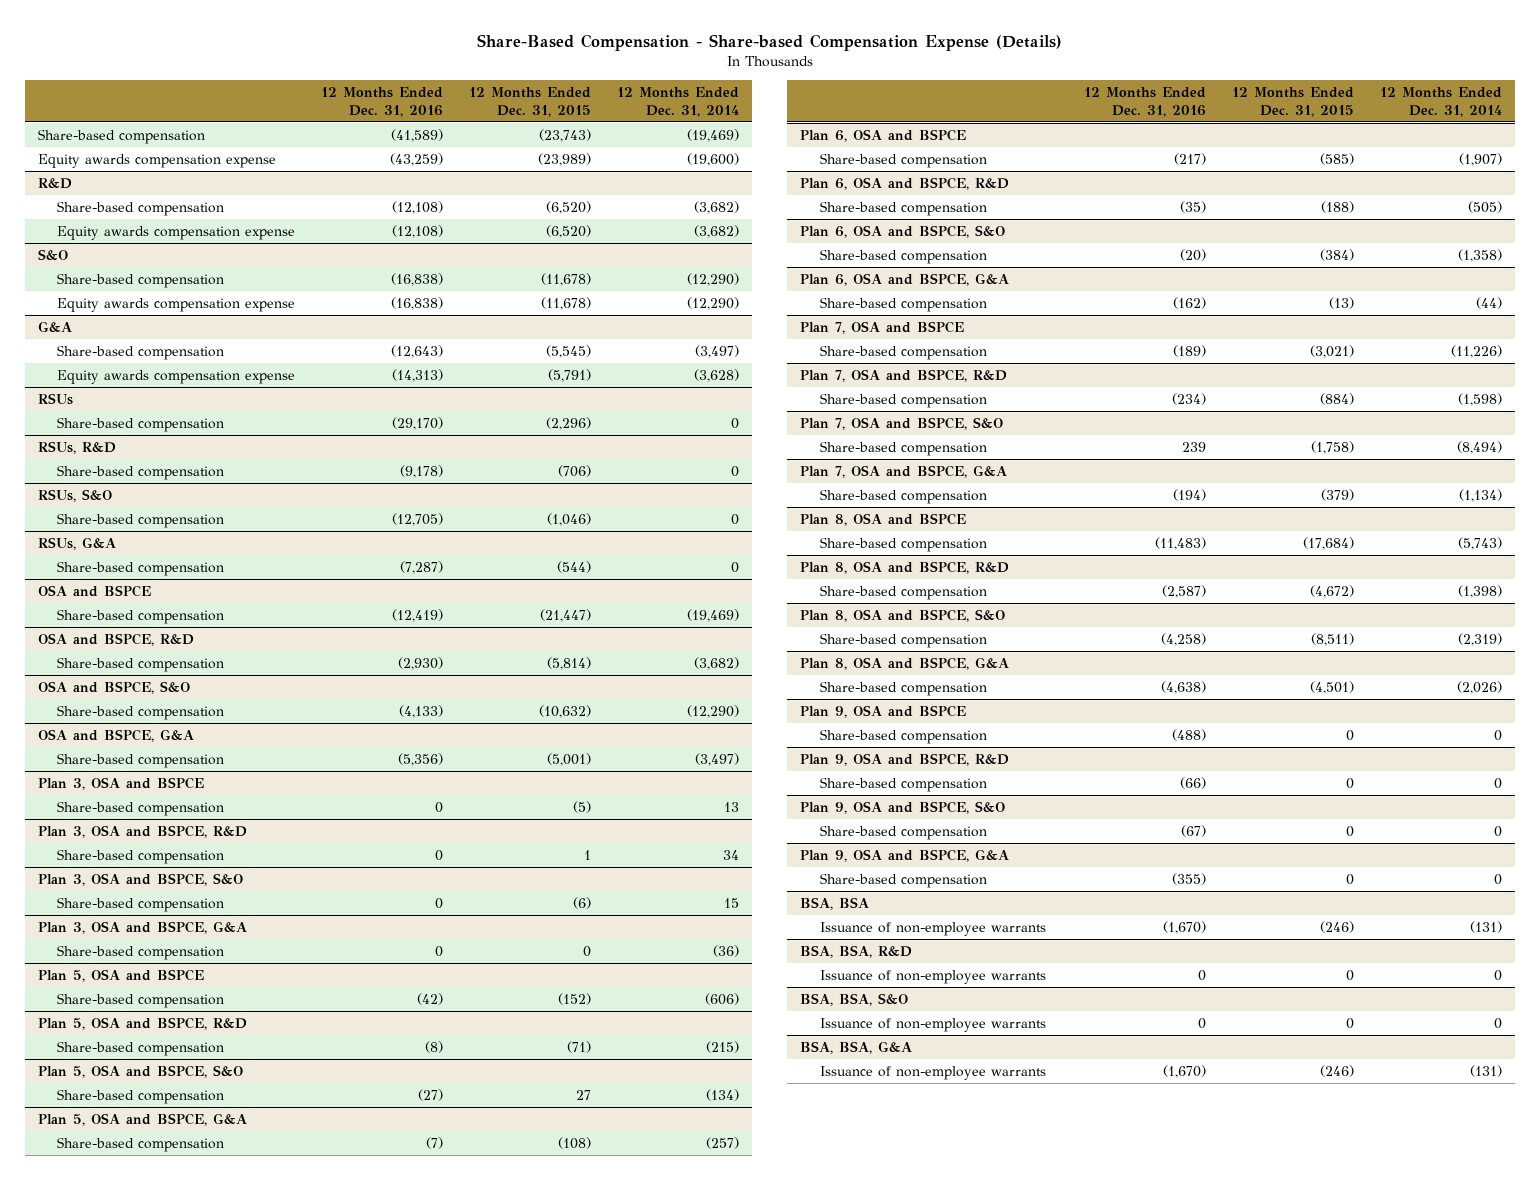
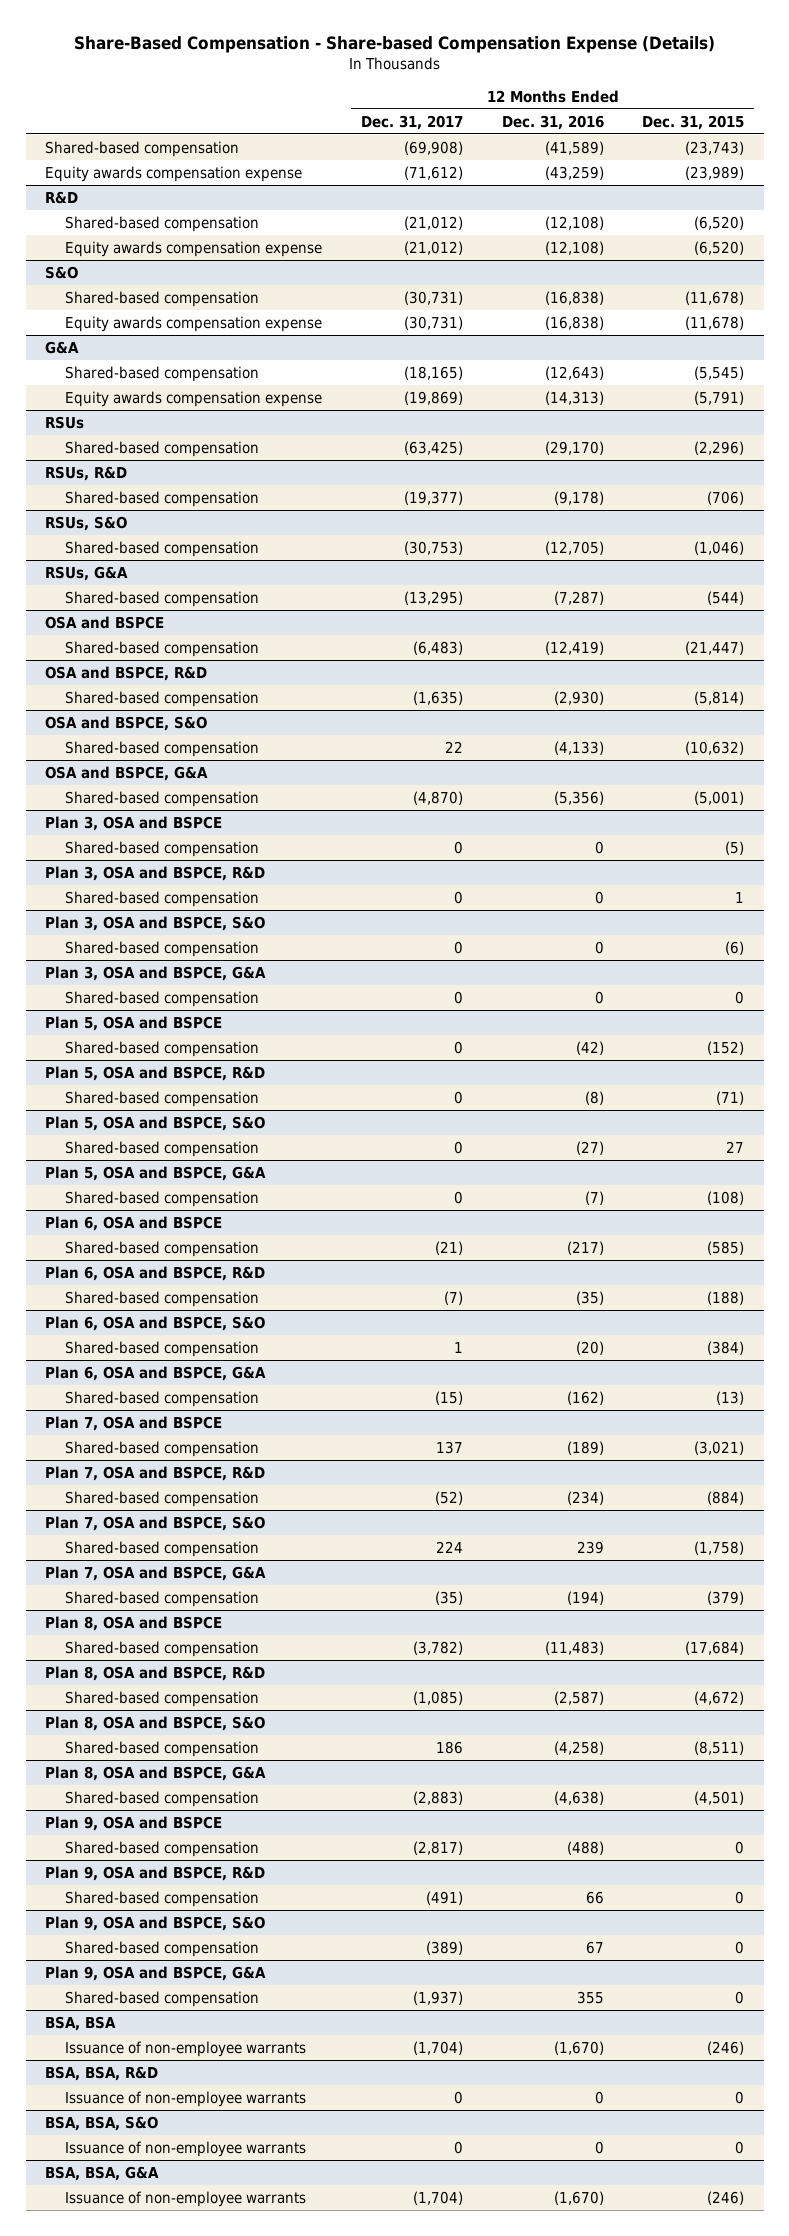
- | 12 Months Ended Dec. 31, 2016 | 12 Months Ended Dec. 31, 2015 | 12 Months Ended Dec. 31, 2014
+ | 12 Months Ended Dec. 31, 2017 | 12 Months Ended Dec. 31, 2016 | 12 Months Ended Dec. 31, 2015
- Share-based compensation | (41,589) | (23,743) | (19,469)
+ Shared-based compensation | (69,908) | (41,589) | (23,743)
@ R&D
- Share-based compensation | (12,108) | (6,520) | (3,682)
+ Shared-based compensation | (21,012) | (12,108) | (6,520)
@ S&O
- Share-based compensation | (16,838) | (11,678) | (12,290)
+ Shared-based compensation | (30,731) | (16,838) | (11,678)
@ G&A
- Share-based compensation | (12,643) | (5,545) | (3,497)
+ Shared-based compensation | (18,165) | (12,643) | (5,545)
@ RSUs
- Share-based compensation | (29,170) | (2,296) | 0
+ Shared-based compensation | (63,425) | (29,170) | (2,296)
@ RSUs, R&D
- Share-based compensation | (9,178) | (706) | 0
+ Shared-based compensation | (19,377) | (9,178) | (706)
@ RSUs, S&O
- Share-based compensation | (12,705) | (1,046) | 0
+ Shared-based compensation | (30,753) | (12,705) | (1,046)
@ RSUs, G&A
- Share-based compensation | (7,287) | (544) | 0
+ Shared-based compensation | (13,295) | (7,287) | (544)
@ OSA and BSPCE
- Share-based compensation | (12,419) | (21,447) | (19,469)
+ Shared-based compensation | (6,483) | (12,419) | (21,447)
@ OSA and BSPCE, R&D
- Share-based compensation | (2,930) | (5,814) | (3,682)
+ Shared-based compensation | (1,635) | (2,930) | (5,814)
@ OSA and BSPCE, S&O
- Share-based compensation | (4,133) | (10,632) | (12,290)
+ Shared-based compensation | 22 | (4,133) | (10,632)
@ OSA and BSPCE, G&A
- Share-based compensation | (5,356) | (5,001) | (3,497)
+ Shared-based compensation | (4,870) | (5,356) | (5,001)
@ Plan 3, OSA and BSPCE
- Share-based compensation | 0 | (5) | 13
+ Shared-based compensation | 0 | 0 | (5)
@ Plan 3, OSA and BSPCE, R&D
- Share-based compensation | 0 | 1 | 34
+ Shared-based compensation | 0 | 0 | 1
@ Plan 3, OSA and BSPCE, S&O
- Share-based compensation | 0 | (6) | 15
+ Shared-based compensation | 0 | 0 | (6)
@ Plan 3, OSA and BSPCE, G&A
- Share-based compensation | 0 | 0 | (36)
+ Shared-based compensation | 0 | 0 | 0
@ Plan 5, OSA and BSPCE
- Share-based compensation | (42) | (152) | (606)
+ Shared-based compensation | 0 | (42) | (152)
@ Plan 5, OSA and BSPCE, R&D
- Share-based compensation | (8) | (71) | (215)
+ Shared-based compensation | 0 | (8) | (71)
@ Plan 5, OSA and BSPCE, S&O
- Share-based compensation | (27) | 27 | (134)
+ Shared-based compensation | 0 | (27) | 27
@ Plan 5, OSA and BSPCE, G&A
- Share-based compensation | (7) | (108) | (257)
+ Shared-based compensation | 0 | (7) | (108)
@ Plan 6, OSA and BSPCE
- Share-based compensation | (217) | (585) | (1,907)
+ Shared-based compensation | (21) | (217) | (585)
@ Plan 6, OSA and BSPCE, R&D
- Share-based compensation | (35) | (188) | (505)
+ Shared-based compensation | (7) | (35) | (188)
@ Plan 6, OSA and BSPCE, S&O
- Share-based compensation | (20) | (384) | (1,358)
+ Shared-based compensation | 1 | (20) | (384)
@ Plan 6, OSA and BSPCE, G&A
- Share-based compensation | (162) | (13) | (44)
+ Shared-based compensation | (15) | (162) | (13)
@ Plan 7, OSA and BSPCE
- Share-based compensation | (189) | (3,021) | (11,226)
+ Shared-based compensation | 137 | (189) | (3,021)
@ Plan 7, OSA and BSPCE, R&D
- Share-based compensation | (234) | (884) | (1,598)
+ Shared-based compensation | (52) | (234) | (884)
@ Plan 7, OSA and BSPCE, S&O
- Share-based compensation | 239 | (1,758) | (8,494)
+ Shared-based compensation | 224 | 239 | (1,758)
@ Plan 7, OSA and BSPCE, G&A
- Share-based compensation | (194) | (379) | (1,134)
+ Shared-based compensation | (35) | (194) | (379)
@ Plan 8, OSA and BSPCE
- Share-based compensation | (11,483) | (17,684) | (5,743)
+ Shared-based compensation | (3,782) | (11,483) | (17,684)
@ Plan 8, OSA and BSPCE, R&D
- Share-based compensation | (2,587) | (4,672) | (1,398)
+ Shared-based compensation | (1,085) | (2,587) | (4,672)
@ Plan 8, OSA and BSPCE, S&O
- Share-based compensation | (4,258) | (8,511) | (2,319)
+ Shared-based compensation | 186 | (4,258) | (8,511)
@ Plan 8, OSA and BSPCE, G&A
- Share-based compensation | (4,638) | (4,501) | (2,026)
+ Shared-based compensation | (2,883) | (4,638) | (4,501)
@ Plan 9, OSA and BSPCE
- Share-based compensation | (488) | 0 | 0
+ Shared-based compensation | (2,817) | (488) | 0
@ Plan 9, OSA and BSPCE, R&D
- Share-based compensation | (66) | 0 | 0
+ Shared-based compensation | (491) | 66 | 0
@ Plan 9, OSA and BSPCE, S&O
- Share-based compensation | (67) | 0 | 0
+ Shared-based compensation | (389) | 67 | 0
@ Plan 9, OSA and BSPCE, G&A
- Share-based compensation | (355) | 0 | 0
+ Shared-based compensation | (1,937) | 355 | 0

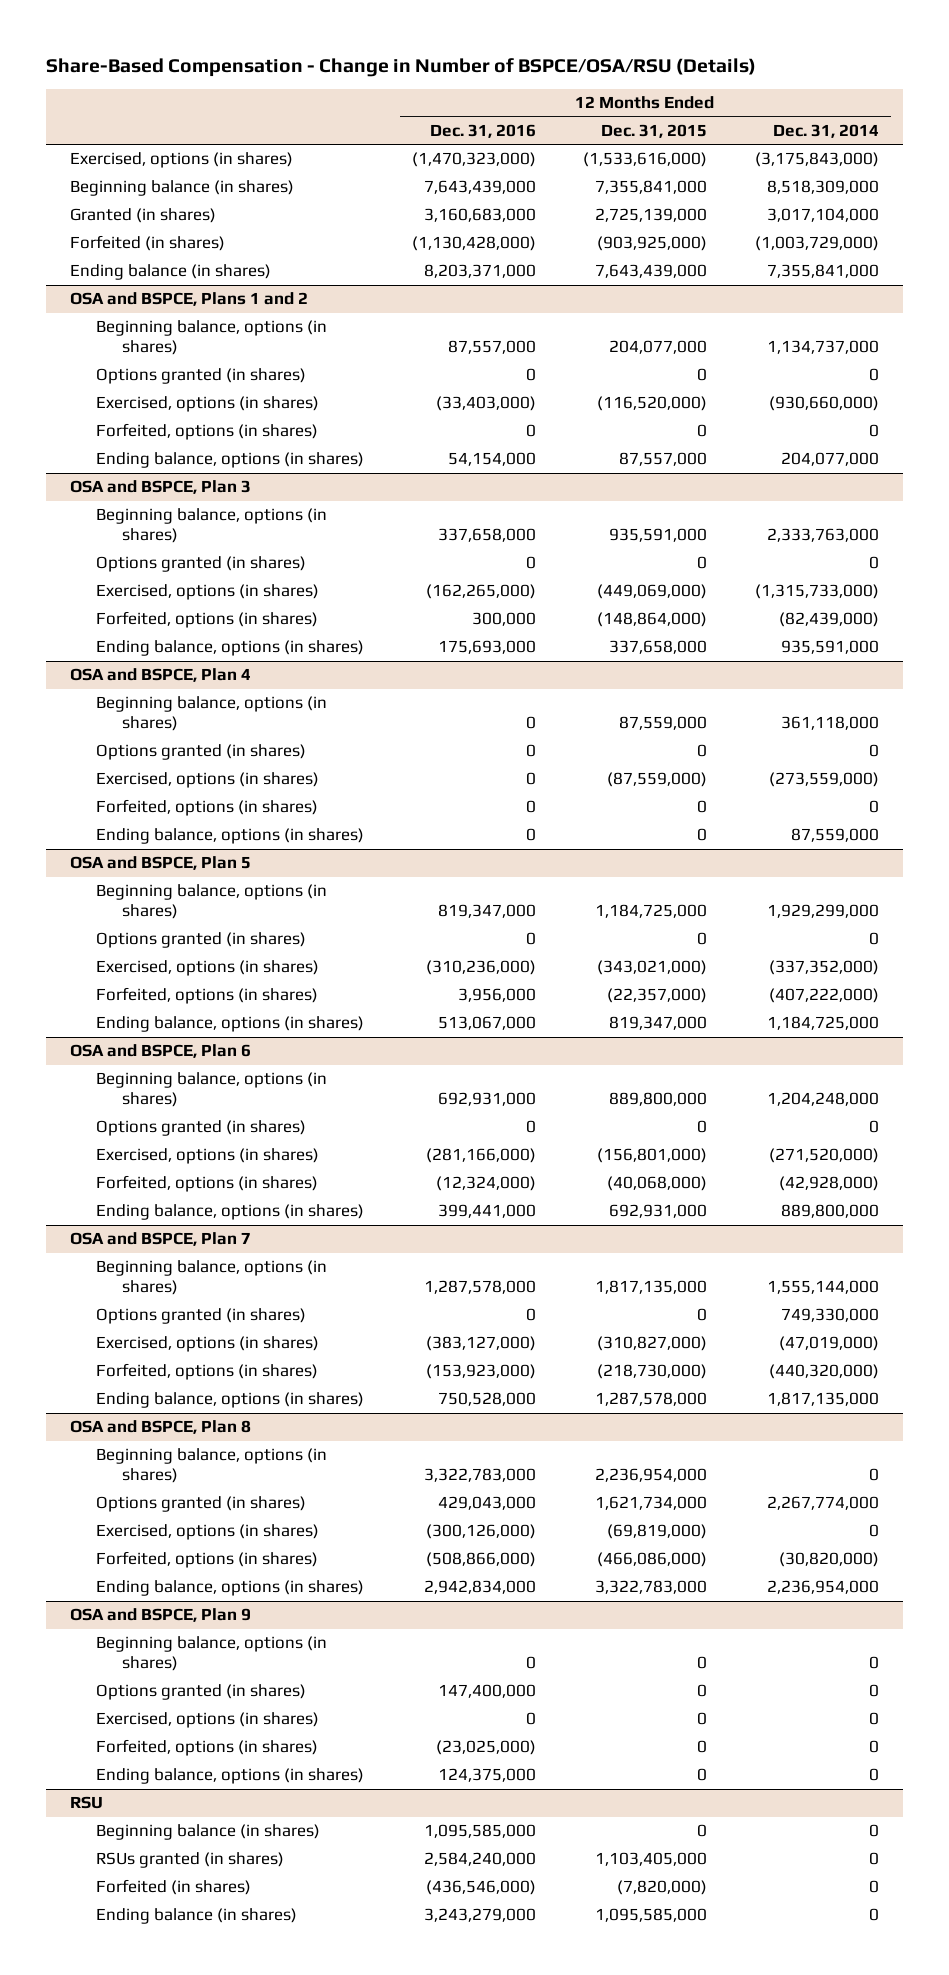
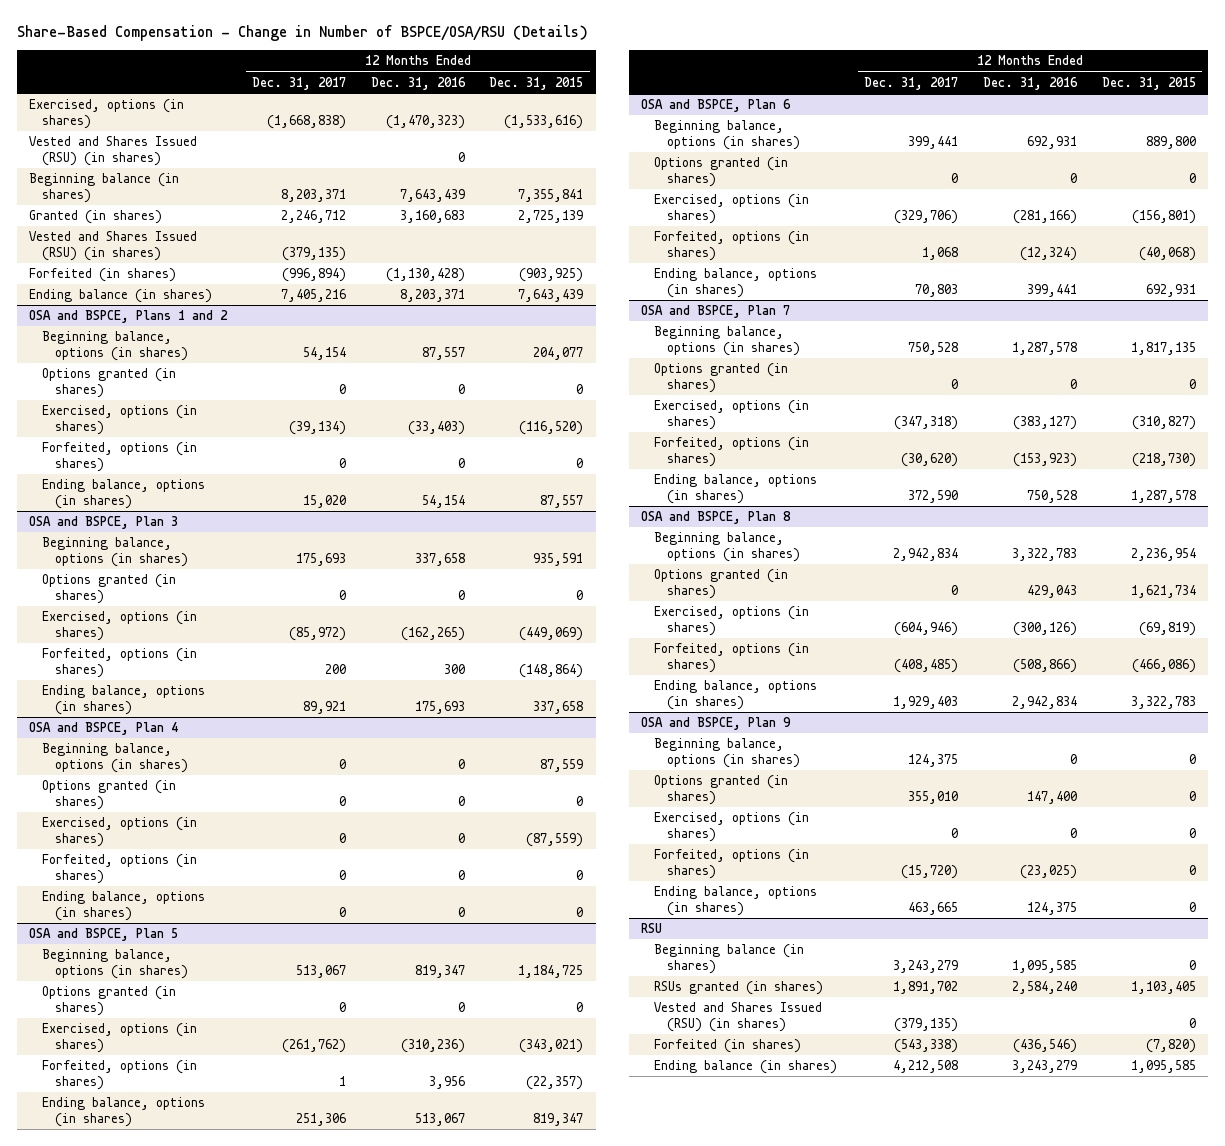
- | 12 Months Ended Dec. 31, 2016 | 12 Months Ended Dec. 31, 2015 | 12 Months Ended Dec. 31, 2014
+ | 12 Months Ended Dec. 31, 2017 | 12 Months Ended Dec. 31, 2016 | 12 Months Ended Dec. 31, 2015
- Exercised, options (in shares) | (1,470,323,000) | (1,533,616,000) | (3,175,843,000)
- Beginning balance (in shares) | 7,643,439,000 | 7,355,841,000 | 8,518,309,000
- Granted (in shares) | 3,160,683,000 | 2,725,139,000 | 3,017,104,000
- Forfeited (in shares) | (1,130,428,000) | (903,925,000) | (1,003,729,000)
- Ending balance (in shares) | 8,203,371,000 | 7,643,439,000 | 7,355,841,000
+ Exercised, options (in shares) | (1,668,838) | (1,470,323) | (1,533,616)
+ Vested and Shares Issued (RSU) (in shares) | | 0 |
+ Beginning balance (in shares) | 8,203,371 | 7,643,439 | 7,355,841
+ Granted (in shares) | 2,246,712 | 3,160,683 | 2,725,139
+ Vested and Shares Issued (RSU) (in shares) | (379,135) | |
+ Forfeited (in shares) | (996,894) | (1,130,428) | (903,925)
+ Ending balance (in shares) | 7,405,216 | 8,203,371 | 7,643,439
@ OSA and BSPCE, Plans 1 and 2
- Beginning balance, options (in shares) | 87,557,000 | 204,077,000 | 1,134,737,000
+ Beginning balance, options (in shares) | 54,154 | 87,557 | 204,077
- Exercised, options (in shares) | (33,403,000) | (116,520,000) | (930,660,000)
+ Exercised, options (in shares) | (39,134) | (33,403) | (116,520)
- Ending balance, options (in shares) | 54,154,000 | 87,557,000 | 204,077,000
+ Ending balance, options (in shares) | 15,020 | 54,154 | 87,557
@ OSA and BSPCE, Plan 3
- Beginning balance, options (in shares) | 337,658,000 | 935,591,000 | 2,333,763,000
+ Beginning balance, options (in shares) | 175,693 | 337,658 | 935,591
- Exercised, options (in shares) | (162,265,000) | (449,069,000) | (1,315,733,000)
- Forfeited, options (in shares) | 300,000 | (148,864,000) | (82,439,000)
- Ending balance, options (in shares) | 175,693,000 | 337,658,000 | 935,591,000
+ Exercised, options (in shares) | (85,972) | (162,265) | (449,069)
+ Forfeited, options (in shares) | 200 | 300 | (148,864)
+ Ending balance, options (in shares) | 89,921 | 175,693 | 337,658
@ OSA and BSPCE, Plan 4
- Beginning balance, options (in shares) | 0 | 87,559,000 | 361,118,000
+ Beginning balance, options (in shares) | 0 | 0 | 87,559
- Exercised, options (in shares) | 0 | (87,559,000) | (273,559,000)
+ Exercised, options (in shares) | 0 | 0 | (87,559)
@ OSA and BSPCE, Plan 5
- Beginning balance, options (in shares) | 819,347,000 | 1,184,725,000 | 1,929,299,000
+ Beginning balance, options (in shares) | 513,067 | 819,347 | 1,184,725
- Exercised, options (in shares) | (310,236,000) | (343,021,000) | (337,352,000)
- Forfeited, options (in shares) | 3,956,000 | (22,357,000) | (407,222,000)
- Ending balance, options (in shares) | 513,067,000 | 819,347,000 | 1,184,725,000
+ Exercised, options (in shares) | (261,762) | (310,236) | (343,021)
+ Forfeited, options (in shares) | 1 | 3,956 | (22,357)
+ Ending balance, options (in shares) | 251,306 | 513,067 | 819,347
@ OSA and BSPCE, Plan 6
- Beginning balance, options (in shares) | 692,931,000 | 889,800,000 | 1,204,248,000
+ Beginning balance, options (in shares) | 399,441 | 692,931 | 889,800
- Exercised, options (in shares) | (281,166,000) | (156,801,000) | (271,520,000)
- Forfeited, options (in shares) | (12,324,000) | (40,068,000) | (42,928,000)
- Ending balance, options (in shares) | 399,441,000 | 692,931,000 | 889,800,000
+ Exercised, options (in shares) | (329,706) | (281,166) | (156,801)
+ Forfeited, options (in shares) | 1,068 | (12,324) | (40,068)
+ Ending balance, options (in shares) | 70,803 | 399,441 | 692,931
@ OSA and BSPCE, Plan 7
- Beginning balance, options (in shares) | 1,287,578,000 | 1,817,135,000 | 1,555,144,000
+ Beginning balance, options (in shares) | 750,528 | 1,287,578 | 1,817,135
- Exercised, options (in shares) | (383,127,000) | (310,827,000) | (47,019,000)
- Forfeited, options (in shares) | (153,923,000) | (218,730,000) | (440,320,000)
- Ending balance, options (in shares) | 750,528,000 | 1,287,578,000 | 1,817,135,000
+ Exercised, options (in shares) | (347,318) | (383,127) | (310,827)
+ Forfeited, options (in shares) | (30,620) | (153,923) | (218,730)
+ Ending balance, options (in shares) | 372,590 | 750,528 | 1,287,578
@ OSA and BSPCE, Plan 8
- Beginning balance, options (in shares) | 3,322,783,000 | 2,236,954,000 | 0
- Options granted (in shares) | 429,043,000 | 1,621,734,000 | 2,267,774,000
- Exercised, options (in shares) | (300,126,000) | (69,819,000) | 0
- Forfeited, options (in shares) | (508,866,000) | (466,086,000) | (30,820,000)
- Ending balance, options (in shares) | 2,942,834,000 | 3,322,783,000 | 2,236,954,000
+ Beginning balance, options (in shares) | 2,942,834 | 3,322,783 | 2,236,954
+ Options granted (in shares) | 0 | 429,043 | 1,621,734
+ Exercised, options (in shares) | (604,946) | (300,126) | (69,819)
+ Forfeited, options (in shares) | (408,485) | (508,866) | (466,086)
+ Ending balance, options (in shares) | 1,929,403 | 2,942,834 | 3,322,783
@ OSA and BSPCE, Plan 9
- Options granted (in shares) | 147,400,000 | 0 | 0
+ Options granted (in shares) | 355,010 | 147,400 | 0
- Forfeited, options (in shares) | (23,025,000) | 0 | 0
- Ending balance, options (in shares) | 124,375,000 | 0 | 0
+ Forfeited, options (in shares) | (15,720) | (23,025) | 0
+ Ending balance, options (in shares) | 463,665 | 124,375 | 0
@ RSU
- Beginning balance (in shares) | 1,095,585,000 | 0 | 0
- RSUs granted (in shares) | 2,584,240,000 | 1,103,405,000 | 0
- Forfeited (in shares) | (436,546,000) | (7,820,000) | 0
- Ending balance (in shares) | 3,243,279,000 | 1,095,585,000 | 0
+ Beginning balance (in shares) | 3,243,279 | 1,095,585 | 0
+ RSUs granted (in shares) | 1,891,702 | 2,584,240 | 1,103,405
+ Vested and Shares Issued (RSU) (in shares) | (379,135) | | 0
+ Forfeited (in shares) | (543,338) | (436,546) | (7,820)
+ Ending balance (in shares) | 4,212,508 | 3,243,279 | 1,095,585

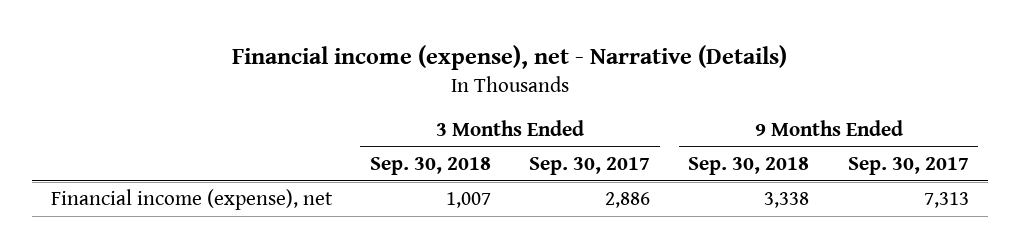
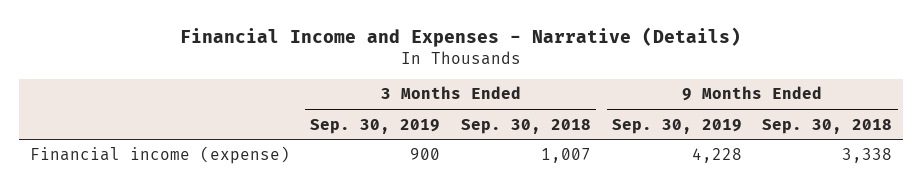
- Financial income (expense), net - Narrative (Details)
+ Financial Income and Expenses - Narrative (Details)
- | 3 Months Ended Sep. 30, 2018 | 3 Months Ended Sep. 30, 2017 | 9 Months Ended Sep. 30, 2018 | 9 Months Ended Sep. 30, 2017
+ | 3 Months Ended Sep. 30, 2019 | 3 Months Ended Sep. 30, 2018 | 9 Months Ended Sep. 30, 2019 | 9 Months Ended Sep. 30, 2018
- Financial income (expense), net | 1,007 | 2,886 | 3,338 | 7,313
+ Financial income (expense) | 900 | 1,007 | 4,228 | 3,338

